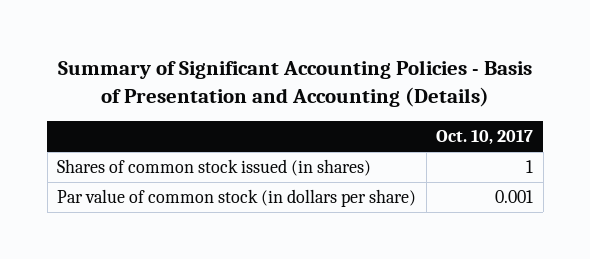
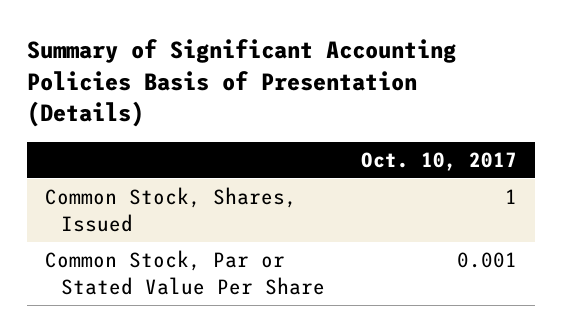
- Summary of Significant Accounting Policies - Basis of Presentation and Accounting (Details)
+ Summary of Significant Accounting Policies Basis of Presentation (Details)
- Shares of common stock issued (in shares) | 1
- Par value of common stock (in dollars per share) | 0.001
+ Common Stock, Shares, Issued | 1
+ Common Stock, Par or Stated Value Per Share | 0.001

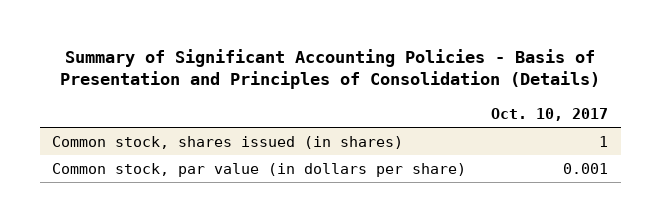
- Summary of Significant Accounting Policies Basis of Presentation (Details)
+ Summary of Significant Accounting Policies - Basis of Presentation and Principles of Consolidation (Details)
- Common Stock, Shares, Issued | 1
- Common Stock, Par or Stated Value Per Share | 0.001
+ Common stock, shares issued (in shares) | 1
+ Common stock, par value (in dollars per share) | 0.001

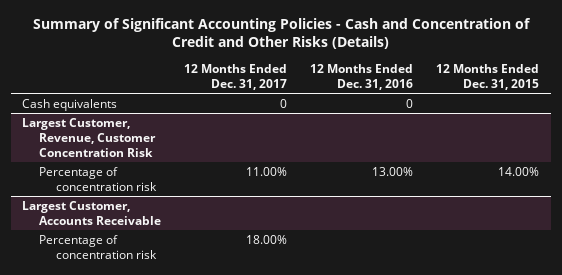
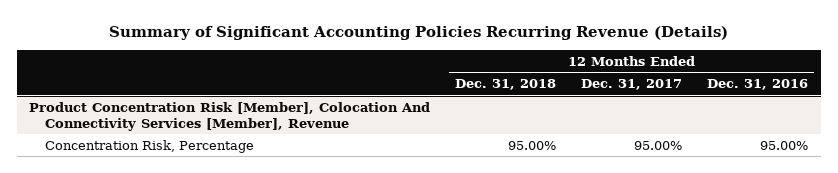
- Summary of Significant Accounting Policies - Cash and Concentration of Credit and Other Risks (Details)
+ Summary of Significant Accounting Policies Recurring Revenue (Details)
- | 12 Months Ended Dec. 31, 2017 | 12 Months Ended Dec. 31, 2016 | 12 Months Ended Dec. 31, 2015
+ | 12 Months Ended Dec. 31, 2018 | 12 Months Ended Dec. 31, 2017 | 12 Months Ended Dec. 31, 2016
- Cash equivalents | 0 | 0 |
- Largest Customer, Revenue, Customer Concentration Risk
- Percentage of concentration risk | 11.00% | 13.00% | 14.00%
- Largest Customer, Accounts Receivable
- Percentage of concentration risk | 18.00% | |
+ Product Concentration Risk [Member], Colocation And Connectivity Services [Member], Revenue
+ Concentration Risk, Percentage | 95.00% | 95.00% | 95.00%

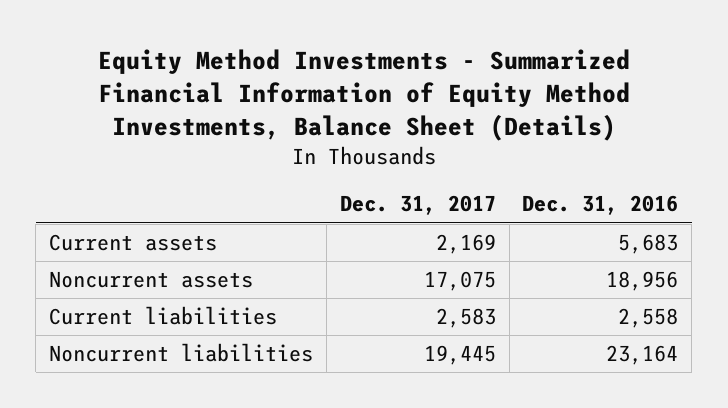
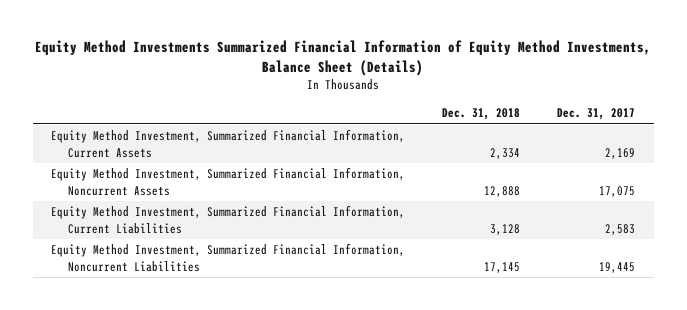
- Equity Method Investments - Summarized Financial Information of Equity Method Investments, Balance Sheet (Details)
+ Equity Method Investments Summarized Financial Information of Equity Method Investments, Balance Sheet (Details)
- | Dec. 31, 2017 | Dec. 31, 2016
+ | Dec. 31, 2018 | Dec. 31, 2017
- Current assets | 2,169 | 5,683
- Noncurrent assets | 17,075 | 18,956
- Current liabilities | 2,583 | 2,558
- Noncurrent liabilities | 19,445 | 23,164
+ Equity Method Investment, Summarized Financial Information, Current Assets | 2,334 | 2,169
+ Equity Method Investment, Summarized Financial Information, Noncurrent Assets | 12,888 | 17,075
+ Equity Method Investment, Summarized Financial Information, Current Liabilities | 3,128 | 2,583
+ Equity Method Investment, Summarized Financial Information, Noncurrent Liabilities | 17,145 | 19,445

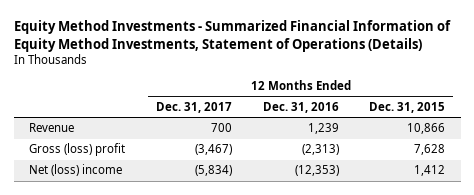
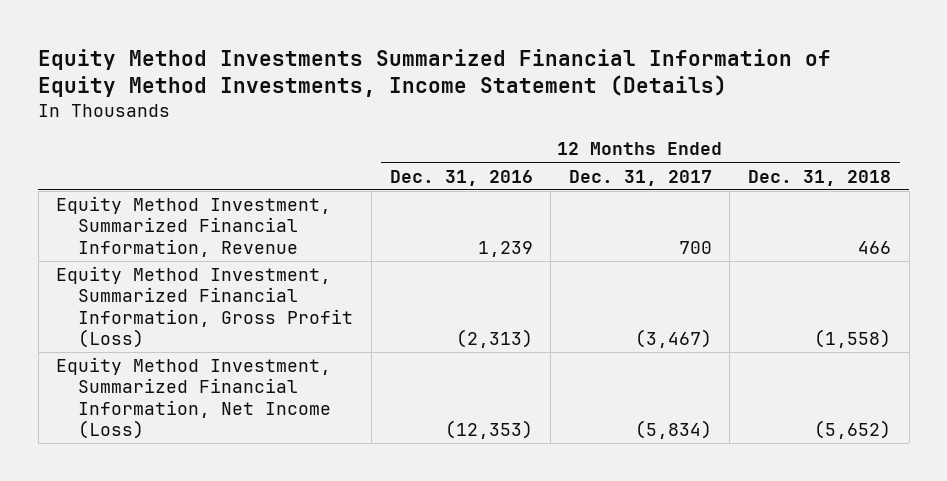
- Equity Method Investments - Summarized Financial Information of Equity Method Investments, Statement of Operations (Details)
+ Equity Method Investments Summarized Financial Information of Equity Method Investments, Income Statement (Details)
- | 12 Months Ended Dec. 31, 2017 | 12 Months Ended Dec. 31, 2016 | 12 Months Ended Dec. 31, 2015
+ | 12 Months Ended Dec. 31, 2016 | 12 Months Ended Dec. 31, 2017 | 12 Months Ended Dec. 31, 2018
- Revenue | 700 | 1,239 | 10,866
- Gross (loss) profit | (3,467) | (2,313) | 7,628
- Net (loss) income | (5,834) | (12,353) | 1,412
+ Equity Method Investment, Summarized Financial Information, Revenue | 1,239 | 700 | 466
+ Equity Method Investment, Summarized Financial Information, Gross Profit (Loss) | (2,313) | (3,467) | (1,558)
+ Equity Method Investment, Summarized Financial Information, Net Income (Loss) | (12,353) | (5,834) | (5,652)

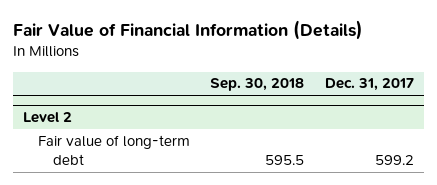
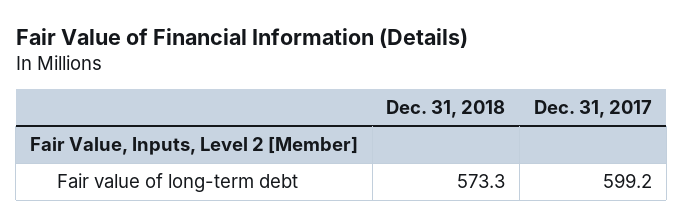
- | Sep. 30, 2018 | Dec. 31, 2017
+ | Dec. 31, 2018 | Dec. 31, 2017
- Level 2
+ Fair Value, Inputs, Level 2 [Member]

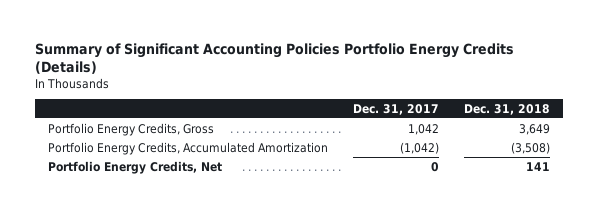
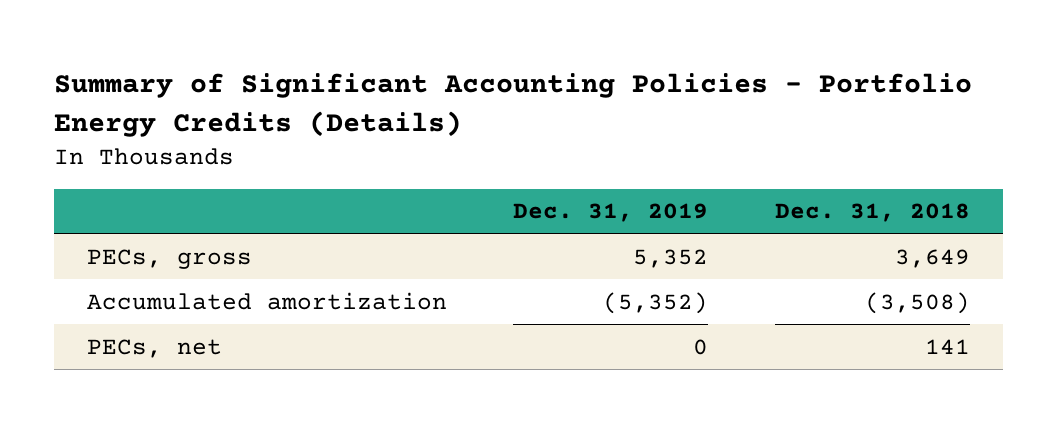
- Summary of Significant Accounting Policies Portfolio Energy Credits (Details)
+ Summary of Significant Accounting Policies - Portfolio Energy Credits (Details)
- | Dec. 31, 2017 | Dec. 31, 2018
+ | Dec. 31, 2019 | Dec. 31, 2018
- Portfolio Energy Credits, Gross | 1,042 | 3,649
- Portfolio Energy Credits, Accumulated Amortization | (1,042) | (3,508)
- Portfolio Energy Credits, Net | 0 | 141
+ PECs, gross | 5,352 | 3,649
+ Accumulated amortization | (5,352) | (3,508)
+ PECs, net | 0 | 141

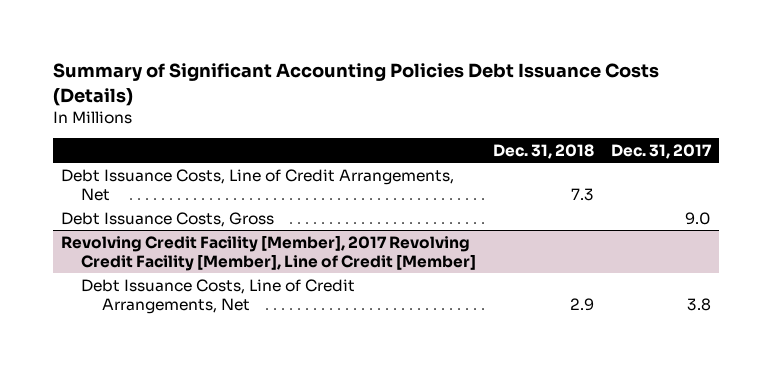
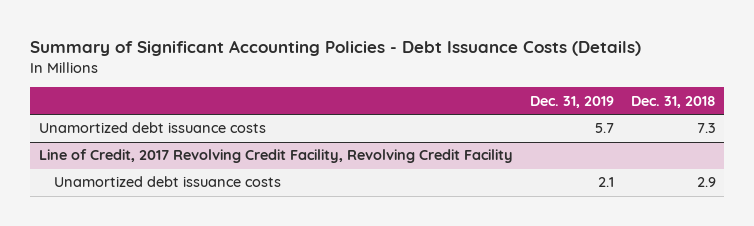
- Summary of Significant Accounting Policies Debt Issuance Costs (Details)
+ Summary of Significant Accounting Policies - Debt Issuance Costs (Details)
- | Dec. 31, 2018 | Dec. 31, 2017
+ | Dec. 31, 2019 | Dec. 31, 2018
- Debt Issuance Costs, Line of Credit Arrangements, Net | 7.3 |
- Debt Issuance Costs, Gross | | 9.0
- Revolving Credit Facility [Member], 2017 Revolving Credit Facility [Member], Line of Credit [Member]
- Debt Issuance Costs, Line of Credit Arrangements, Net | 2.9 | 3.8
+ Unamortized debt issuance costs | 5.7 | 7.3
+ Line of Credit, 2017 Revolving Credit Facility, Revolving Credit Facility
+ Unamortized debt issuance costs | 2.1 | 2.9

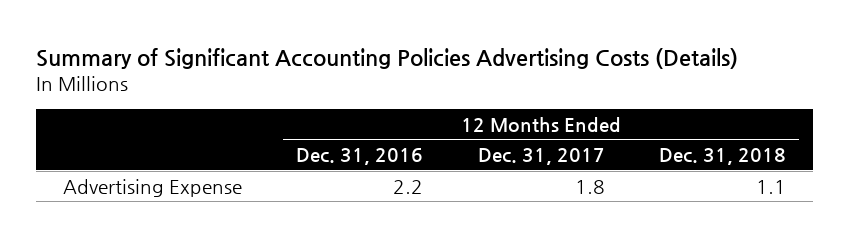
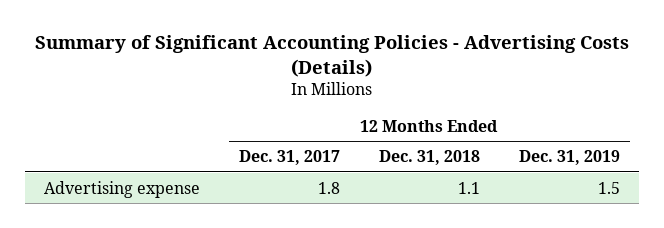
- Summary of Significant Accounting Policies Advertising Costs (Details)
+ Summary of Significant Accounting Policies - Advertising Costs (Details)
- | 12 Months Ended Dec. 31, 2016 | 12 Months Ended Dec. 31, 2017 | 12 Months Ended Dec. 31, 2018
+ | 12 Months Ended Dec. 31, 2017 | 12 Months Ended Dec. 31, 2018 | 12 Months Ended Dec. 31, 2019
- Advertising Expense | 2.2 | 1.8 | 1.1
+ Advertising expense | 1.8 | 1.1 | 1.5

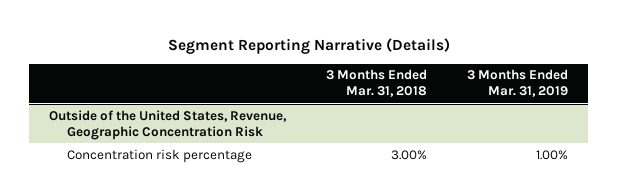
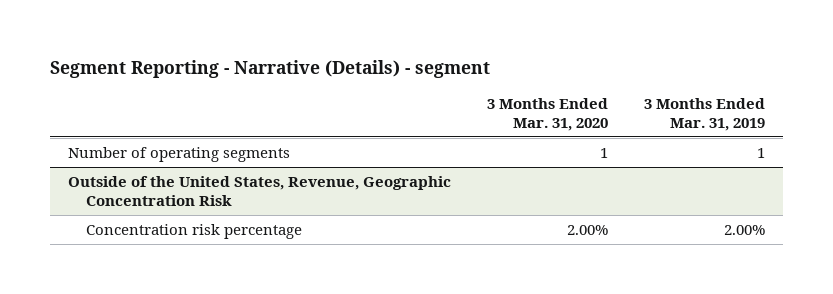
- Segment Reporting Narrative (Details)
+ Segment Reporting - Narrative (Details) - segment
- | 3 Months Ended Mar. 31, 2018 | 3 Months Ended Mar. 31, 2019
+ | 3 Months Ended Mar. 31, 2020 | 3 Months Ended Mar. 31, 2019
+ Number of operating segments | 1 | 1
@ Outside of the United States, Revenue, Geographic Concentration Risk
- Concentration risk percentage | 3.00% | 1.00%
+ Concentration risk percentage | 2.00% | 2.00%

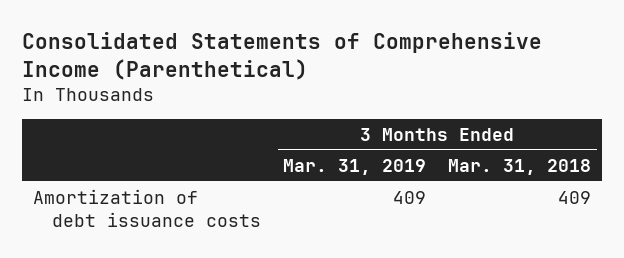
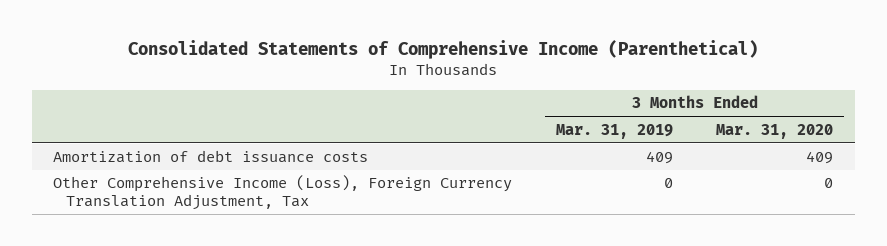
- | 3 Months Ended Mar. 31, 2019 | 3 Months Ended Mar. 31, 2018
+ | 3 Months Ended Mar. 31, 2019 | 3 Months Ended Mar. 31, 2020
+ Other Comprehensive Income (Loss), Foreign Currency Translation Adjustment, Tax | 0 | 0

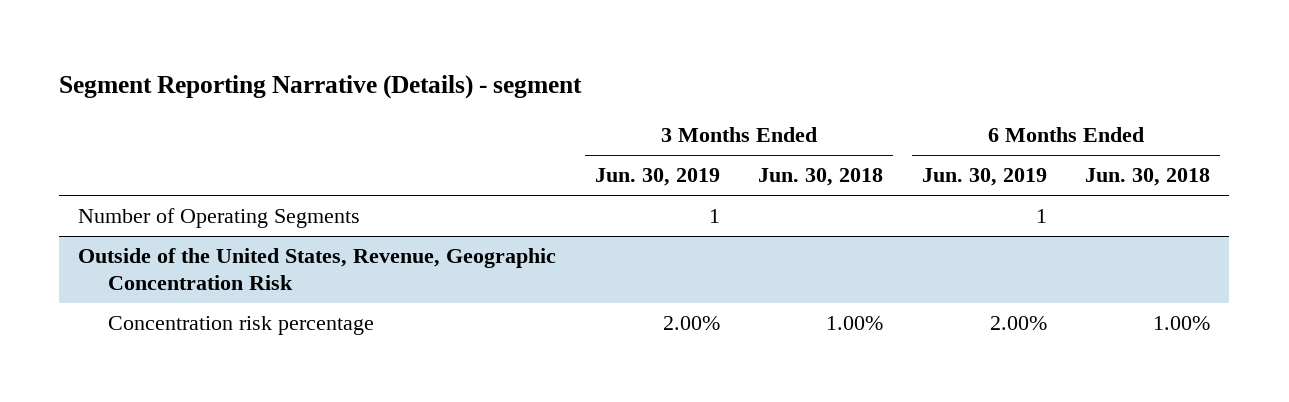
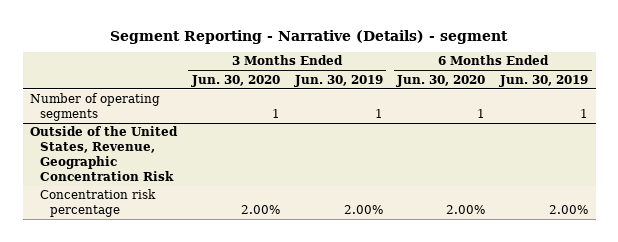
- Segment Reporting Narrative (Details) - segment
+ Segment Reporting - Narrative (Details) - segment
- | 3 Months Ended Jun. 30, 2019 | 3 Months Ended Jun. 30, 2018 | 6 Months Ended Jun. 30, 2019 | 6 Months Ended Jun. 30, 2018
+ | 3 Months Ended Jun. 30, 2020 | 3 Months Ended Jun. 30, 2019 | 6 Months Ended Jun. 30, 2020 | 6 Months Ended Jun. 30, 2019
- Number of Operating Segments | 1 | | 1 |
+ Number of operating segments | 1 | 1 | 1 | 1

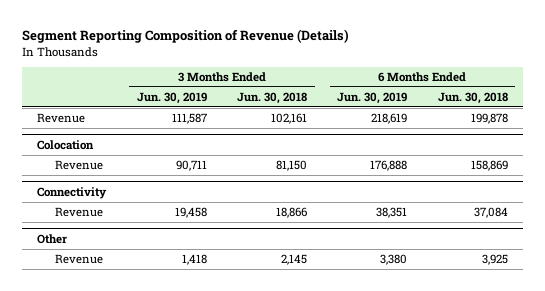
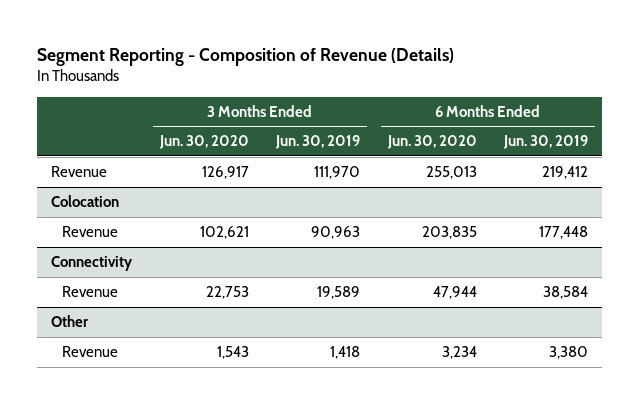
- Segment Reporting Composition of Revenue (Details)
+ Segment Reporting - Composition of Revenue (Details)
- | 3 Months Ended Jun. 30, 2019 | 3 Months Ended Jun. 30, 2018 | 6 Months Ended Jun. 30, 2019 | 6 Months Ended Jun. 30, 2018
+ | 3 Months Ended Jun. 30, 2020 | 3 Months Ended Jun. 30, 2019 | 6 Months Ended Jun. 30, 2020 | 6 Months Ended Jun. 30, 2019
- Revenue | 111,587 | 102,161 | 218,619 | 199,878
+ Revenue | 126,917 | 111,970 | 255,013 | 219,412
@ Colocation
- Revenue | 90,711 | 81,150 | 176,888 | 158,869
+ Revenue | 102,621 | 90,963 | 203,835 | 177,448
@ Connectivity
- Revenue | 19,458 | 18,866 | 38,351 | 37,084
+ Revenue | 22,753 | 19,589 | 47,944 | 38,584

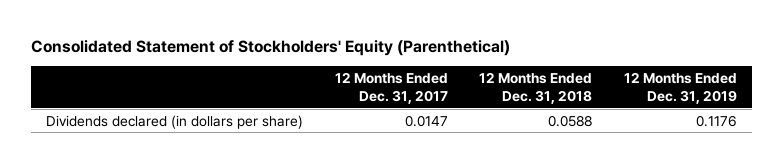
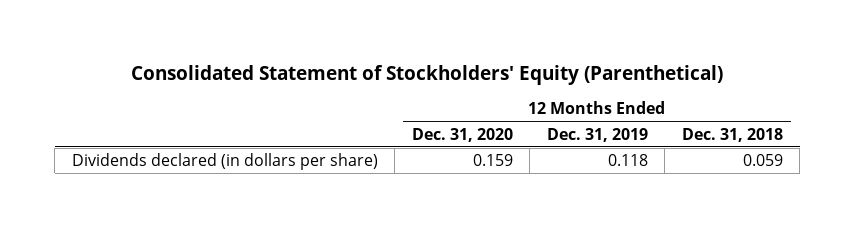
- | 12 Months Ended Dec. 31, 2017 | 12 Months Ended Dec. 31, 2018 | 12 Months Ended Dec. 31, 2019
+ | 12 Months Ended Dec. 31, 2020 | 12 Months Ended Dec. 31, 2019 | 12 Months Ended Dec. 31, 2018
- Dividends declared (in dollars per share) | 0.0147 | 0.0588 | 0.1176
+ Dividends declared (in dollars per share) | 0.159 | 0.118 | 0.059

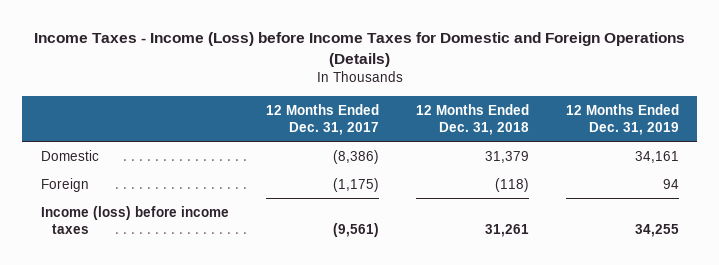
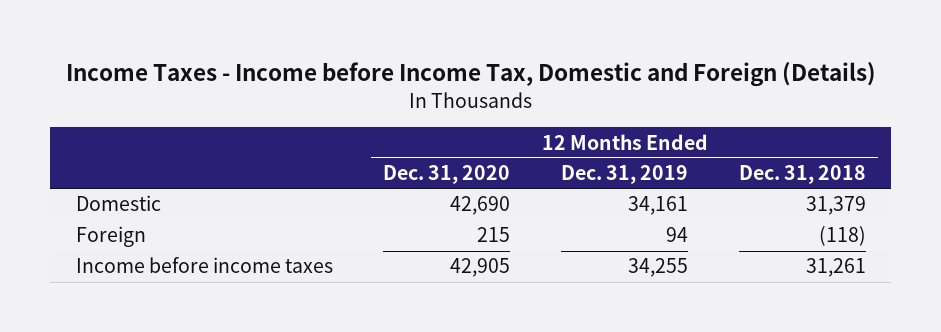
- Income Taxes - Income (Loss) before Income Taxes for Domestic and Foreign Operations (Details)
+ Income Taxes - Income before Income Tax, Domestic and Foreign (Details)
- | 12 Months Ended Dec. 31, 2017 | 12 Months Ended Dec. 31, 2018 | 12 Months Ended Dec. 31, 2019
+ | 12 Months Ended Dec. 31, 2020 | 12 Months Ended Dec. 31, 2019 | 12 Months Ended Dec. 31, 2018
- Income (loss) before income taxes | (9,561) | 31,261 | 34,255
+ Income before income taxes | 42,905 | 34,255 | 31,261

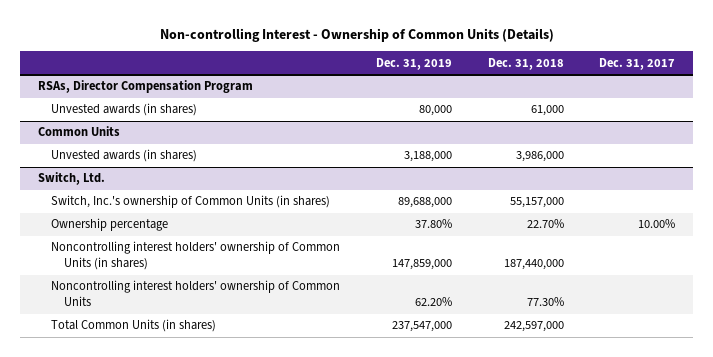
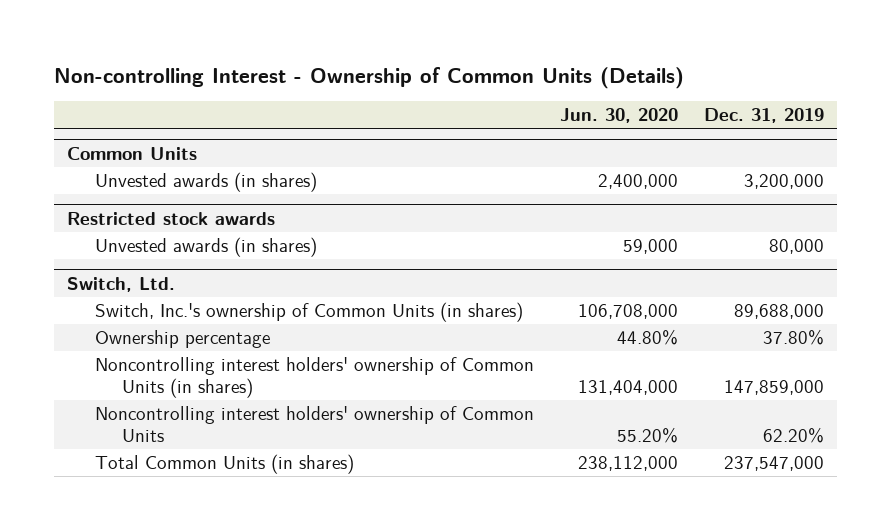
- | Dec. 31, 2019 | Dec. 31, 2018 | Dec. 31, 2017
+ | Jun. 30, 2020 | Dec. 31, 2019
- RSAs, Director Compensation Program
- Unvested awards (in shares) | 80,000 | 61,000 |
@ Common Units
- Unvested awards (in shares) | 3,188,000 | 3,986,000 |
+ Unvested awards (in shares) | 2,400,000 | 3,200,000
+ Restricted stock awards
+ Unvested awards (in shares) | 59,000 | 80,000

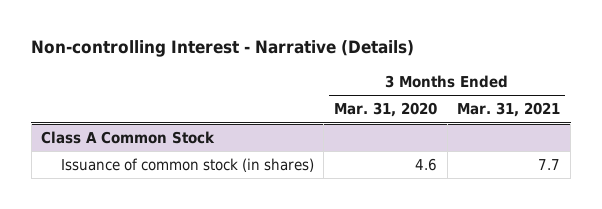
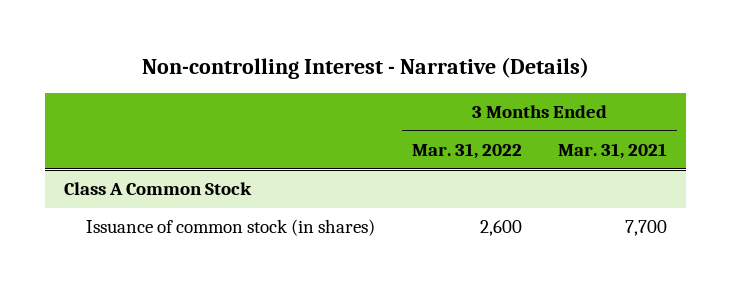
- | 3 Months Ended Mar. 31, 2020 | 3 Months Ended Mar. 31, 2021
+ | 3 Months Ended Mar. 31, 2022 | 3 Months Ended Mar. 31, 2021
@ Class A Common Stock
- Issuance of common stock (in shares) | 4.6 | 7.7
+ Issuance of common stock (in shares) | 2,600 | 7,700

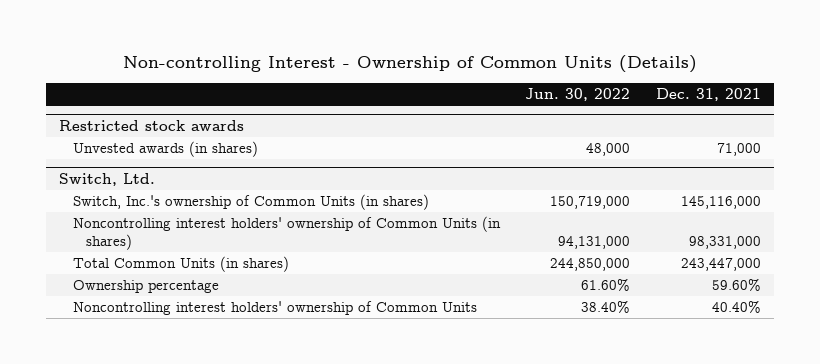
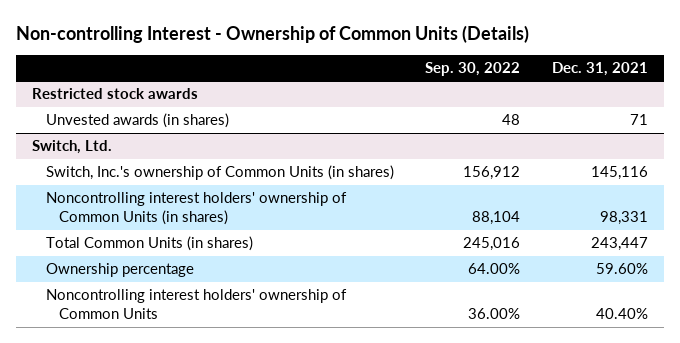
- | Jun. 30, 2022 | Dec. 31, 2021
+ | Sep. 30, 2022 | Dec. 31, 2021
@ Restricted stock awards
- Unvested awards (in shares) | 48,000 | 71,000
+ Unvested awards (in shares) | 48 | 71
@ Switch, Ltd.
- Switch, Inc.'s ownership of Common Units (in shares) | 150,719,000 | 145,116,000
- Noncontrolling interest holders' ownership of Common Units (in shares) | 94,131,000 | 98,331,000
- Total Common Units (in shares) | 244,850,000 | 243,447,000
+ Switch, Inc.'s ownership of Common Units (in shares) | 156,912 | 145,116
+ Noncontrolling interest holders' ownership of Common Units (in shares) | 88,104 | 98,331
+ Total Common Units (in shares) | 245,016 | 243,447

